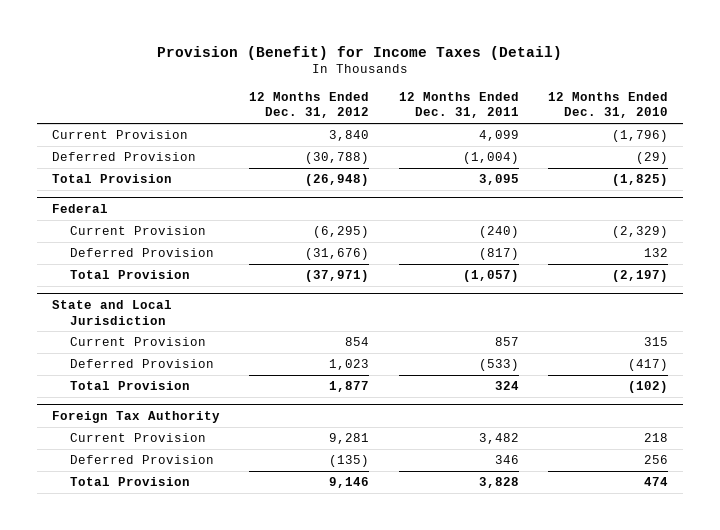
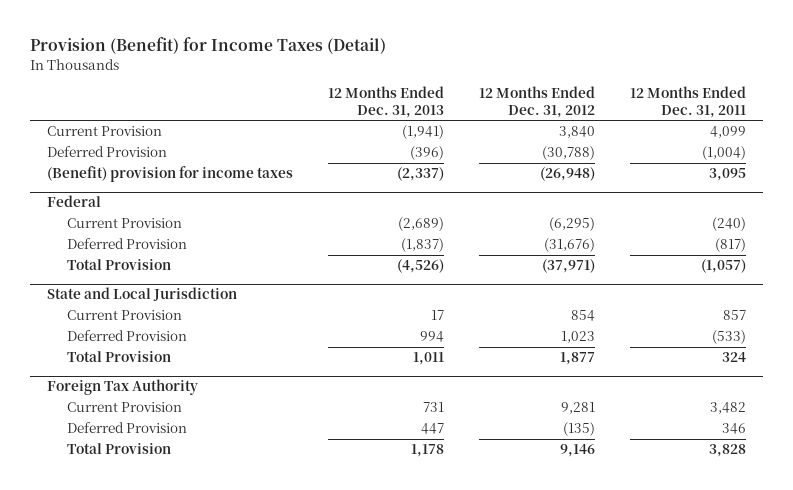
- | 12 Months Ended Dec. 31, 2012 | 12 Months Ended Dec. 31, 2011 | 12 Months Ended Dec. 31, 2010
+ | 12 Months Ended Dec. 31, 2013 | 12 Months Ended Dec. 31, 2012 | 12 Months Ended Dec. 31, 2011
- Total Provision | (26,948) | 3,095 | (1,825)
+ (Benefit) provision for income taxes | (2,337) | (26,948) | 3,095

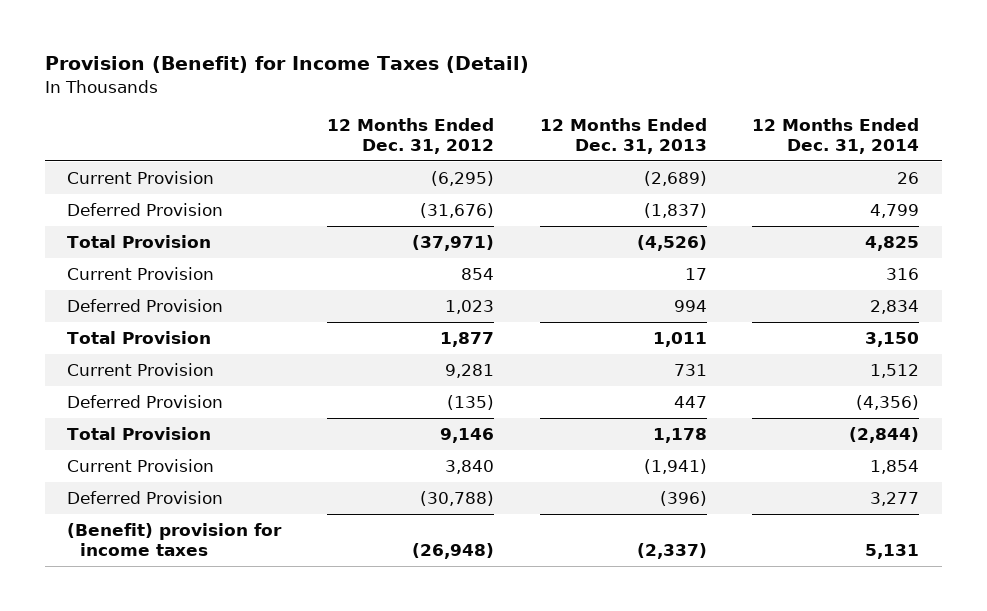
- | 12 Months Ended Dec. 31, 2013 | 12 Months Ended Dec. 31, 2012 | 12 Months Ended Dec. 31, 2011
+ | 12 Months Ended Dec. 31, 2012 | 12 Months Ended Dec. 31, 2013 | 12 Months Ended Dec. 31, 2014
- Federal
- State and Local Jurisdiction
- Foreign Tax Authority
moved down: Current Provision | 3,840 | (1,941) | 1,854
moved down: Deferred Provision | (30,788) | (396) | 3,277
moved down: (Benefit) provision for income taxes | (26,948) | (2,337) | 5,131

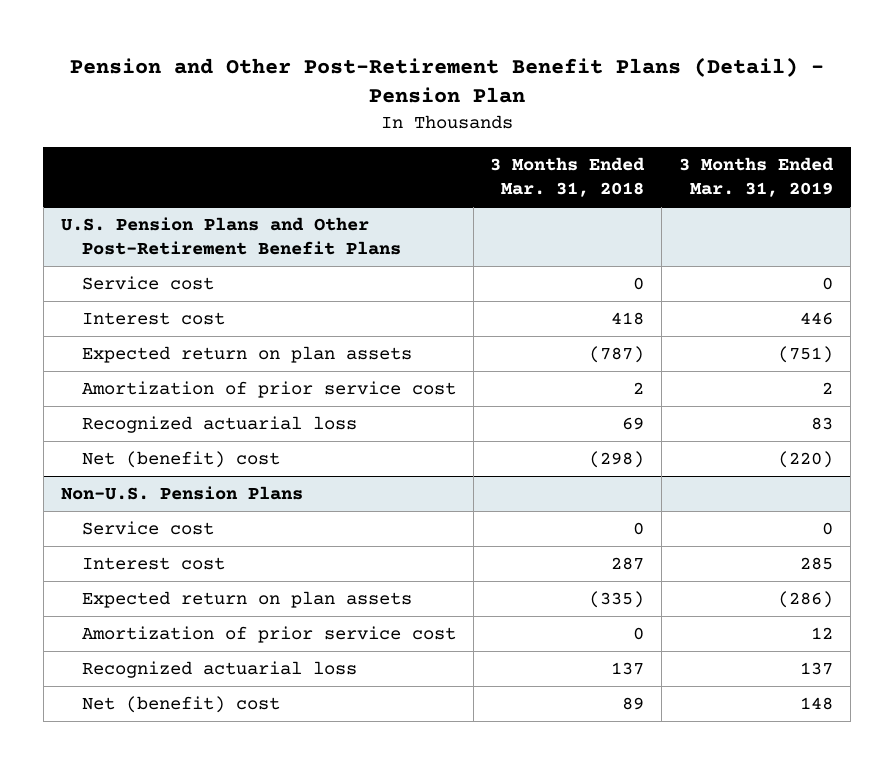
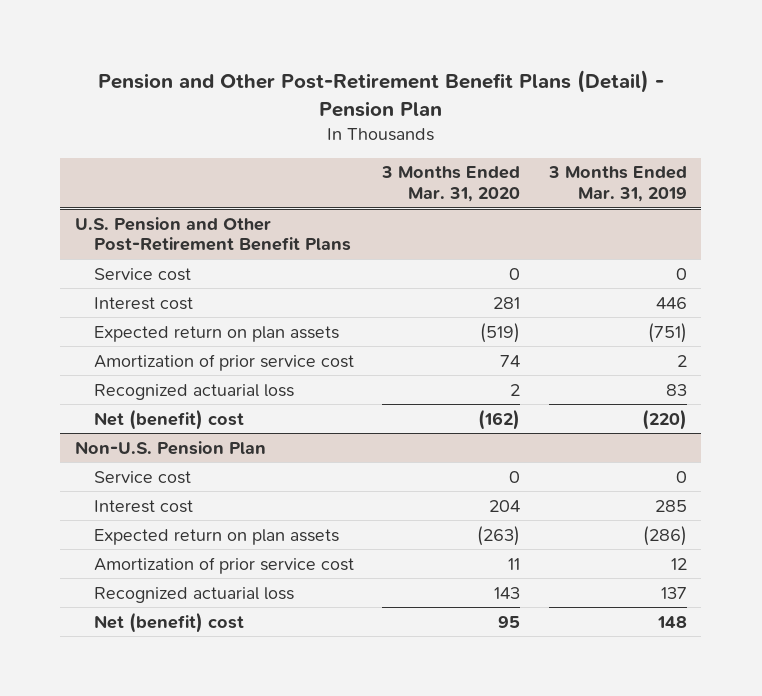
- | 3 Months Ended Mar. 31, 2018 | 3 Months Ended Mar. 31, 2019
+ | 3 Months Ended Mar. 31, 2020 | 3 Months Ended Mar. 31, 2019
- U.S. Pension Plans and Other Post-Retirement Benefit Plans
+ U.S. Pension and Other Post-Retirement Benefit Plans
- Non-U.S. Pension Plans
+ Non-U.S. Pension Plan

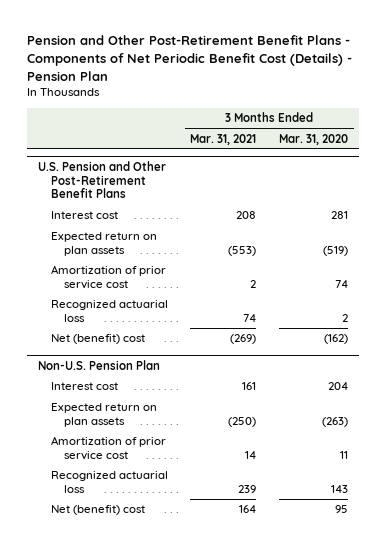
- Pension and Other Post-Retirement Benefit Plans (Detail) - Pension Plan
+ Pension and Other Post-Retirement Benefit Plans - Components of Net Periodic Benefit Cost (Details) - Pension Plan
- | 3 Months Ended Mar. 31, 2020 | 3 Months Ended Mar. 31, 2019
+ | 3 Months Ended Mar. 31, 2021 | 3 Months Ended Mar. 31, 2020
@ U.S. Pension and Other Post-Retirement Benefit Plans
- Service cost | 0 | 0
@ Non-U.S. Pension Plan
- Service cost | 0 | 0

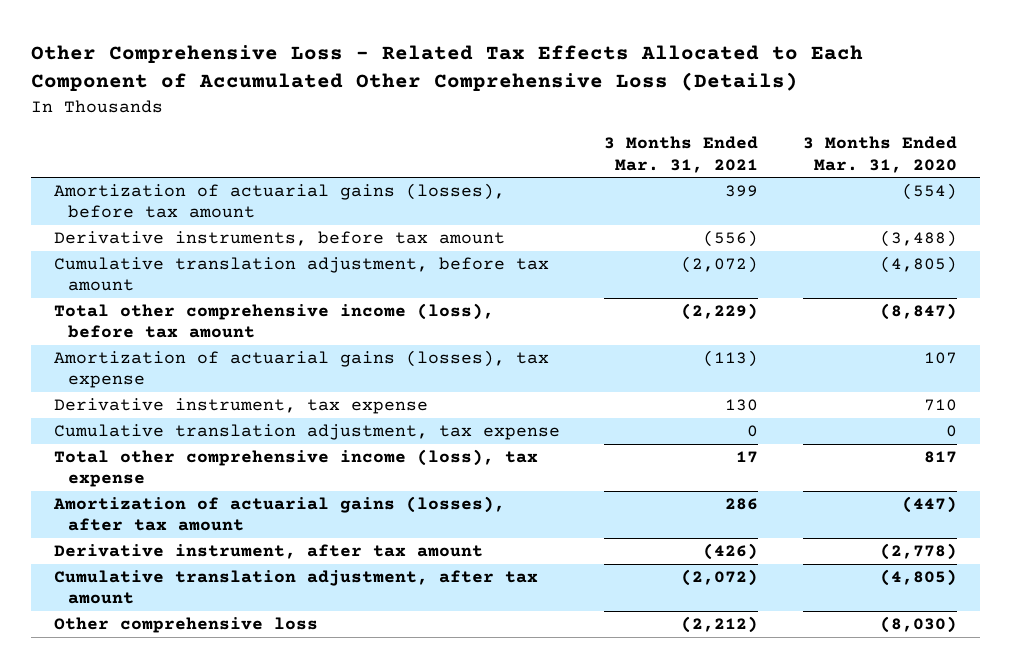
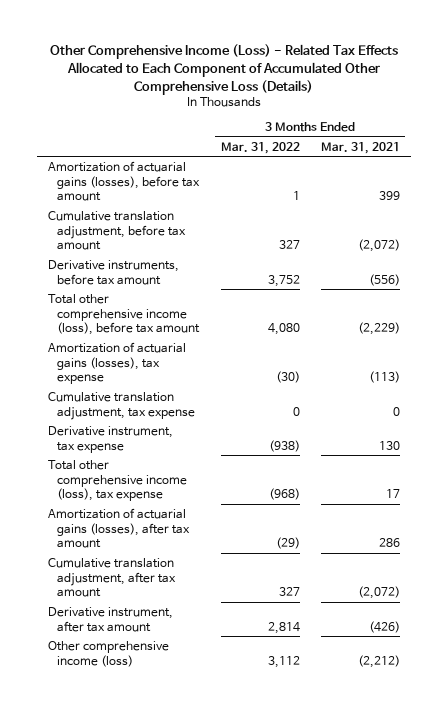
- Other Comprehensive Loss - Related Tax Effects Allocated to Each Component of Accumulated Other Comprehensive Loss (Details)
+ Other Comprehensive Income (Loss) - Related Tax Effects Allocated to Each Component of Accumulated Other Comprehensive Loss (Details)
- | 3 Months Ended Mar. 31, 2021 | 3 Months Ended Mar. 31, 2020
+ | 3 Months Ended Mar. 31, 2022 | 3 Months Ended Mar. 31, 2021
moved down: Derivative instruments, before tax amount | 3,752 | (556)
moved down: Derivative instrument, tax expense | (938) | 130
- Other comprehensive loss | (2,212) | (8,030)
moved down: Derivative instrument, after tax amount | 2,814 | (426)
+ Other comprehensive income (loss) | 3,112 | (2,212)

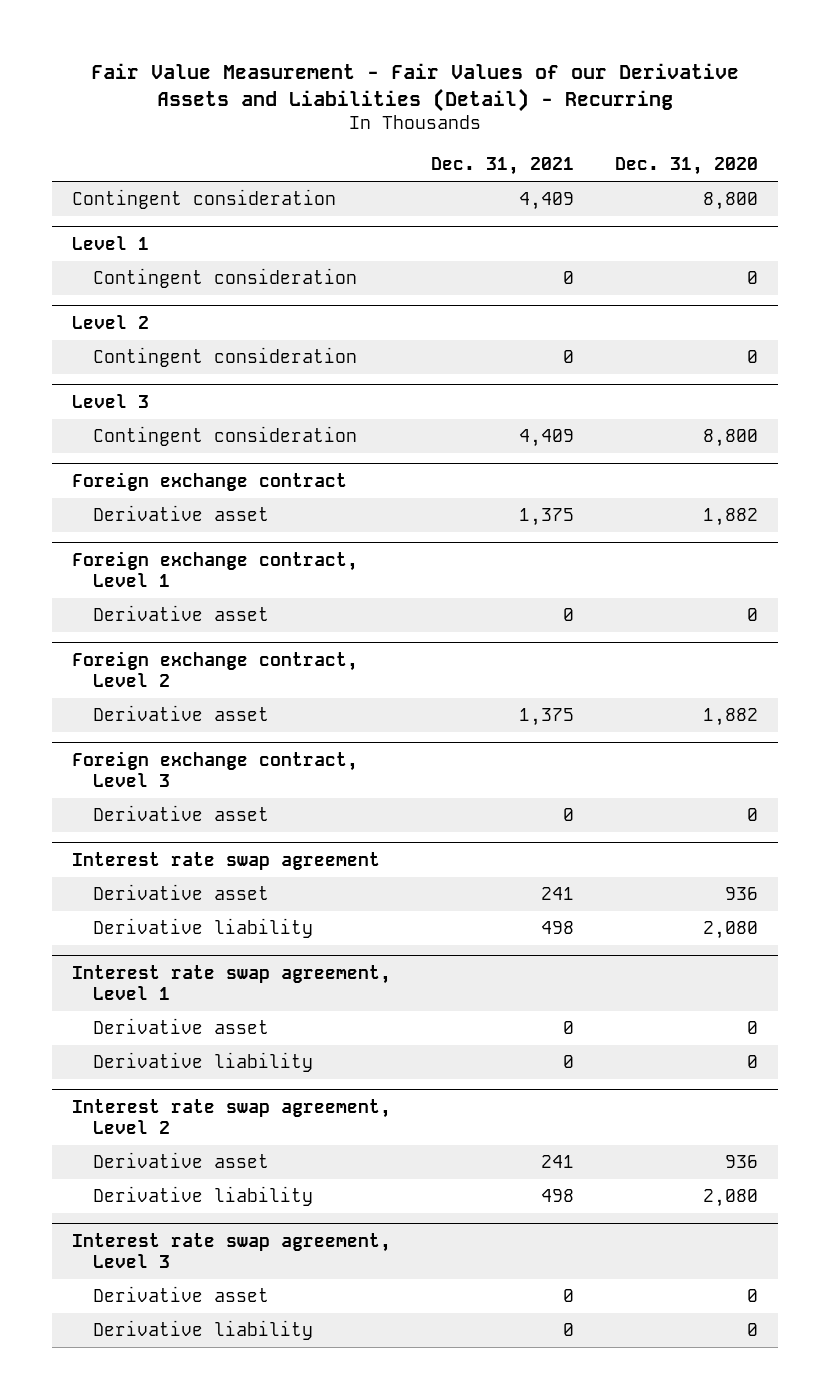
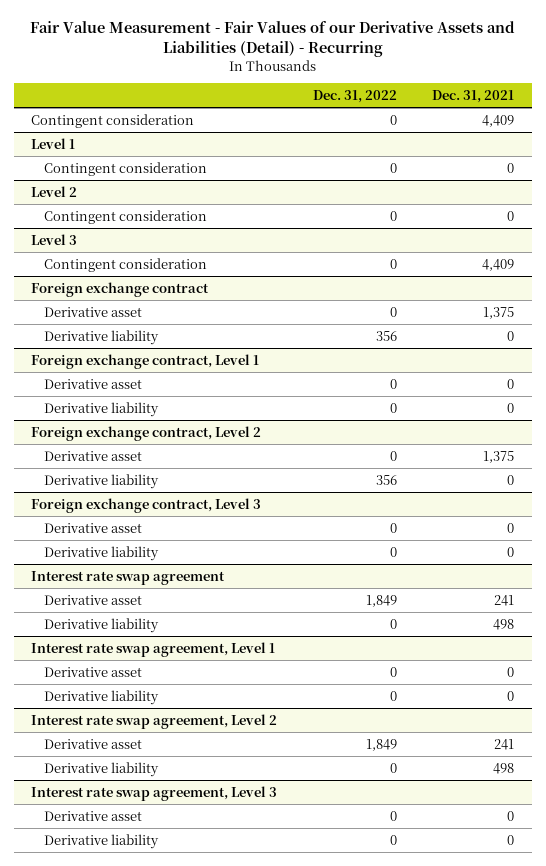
- | Dec. 31, 2021 | Dec. 31, 2020
+ | Dec. 31, 2022 | Dec. 31, 2021
@ Foreign exchange contract
+ Derivative liability | 356 | 0
@ Foreign exchange contract, Level 1
+ Derivative liability | 0 | 0
@ Foreign exchange contract, Level 2
+ Derivative liability | 356 | 0
@ Foreign exchange contract, Level 3
+ Derivative liability | 0 | 0

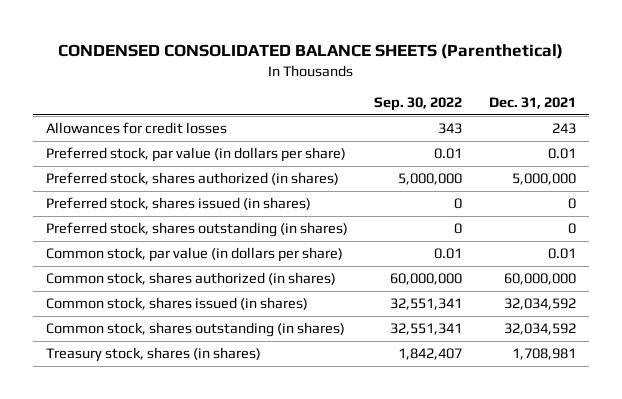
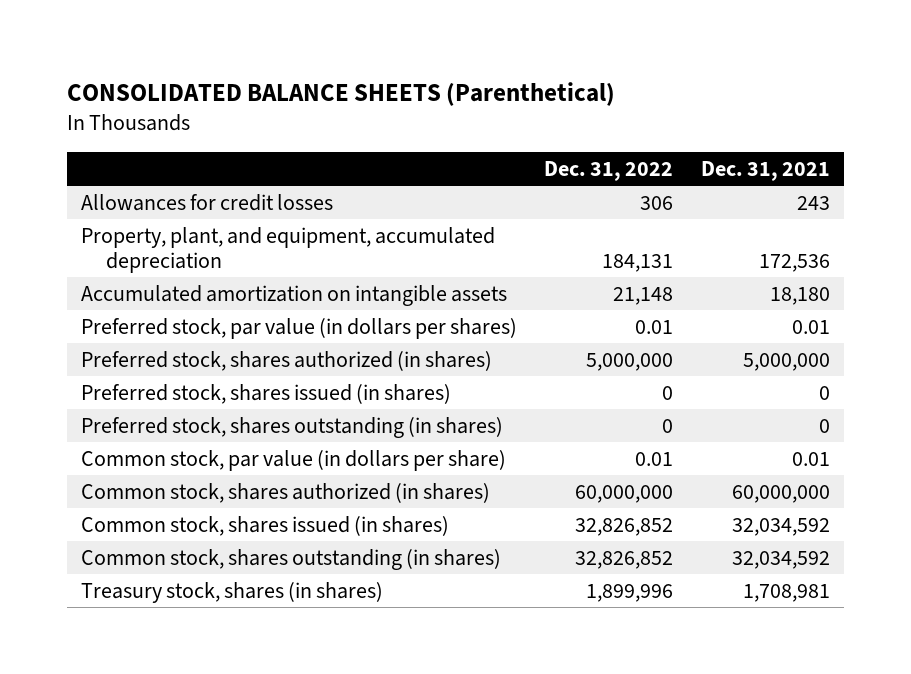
- CONDENSED CONSOLIDATED BALANCE SHEETS (Parenthetical)
+ CONSOLIDATED BALANCE SHEETS (Parenthetical)
- | Sep. 30, 2022 | Dec. 31, 2021
+ | Dec. 31, 2022 | Dec. 31, 2021
- Preferred stock, par value (in dollars per share) | 0.01 | 0.01
+ Property, plant, and equipment, accumulated depreciation | 184,131 | 172,536
+ Accumulated amortization on intangible assets | 21,148 | 18,180
+ Preferred stock, par value (in dollars per shares) | 0.01 | 0.01

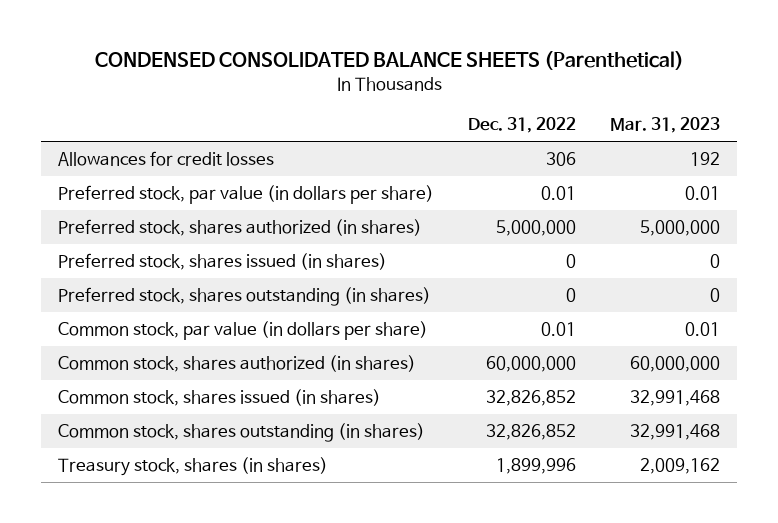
- CONSOLIDATED BALANCE SHEETS (Parenthetical)
+ CONDENSED CONSOLIDATED BALANCE SHEETS (Parenthetical)
- | Dec. 31, 2022 | Dec. 31, 2021
+ | Dec. 31, 2022 | Mar. 31, 2023
- Property, plant, and equipment, accumulated depreciation | 184,131 | 172,536
- Accumulated amortization on intangible assets | 21,148 | 18,180
- Preferred stock, par value (in dollars per shares) | 0.01 | 0.01
+ Preferred stock, par value (in dollars per share) | 0.01 | 0.01

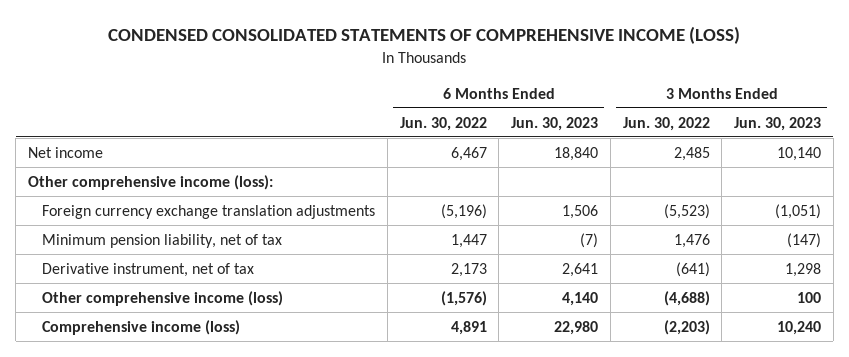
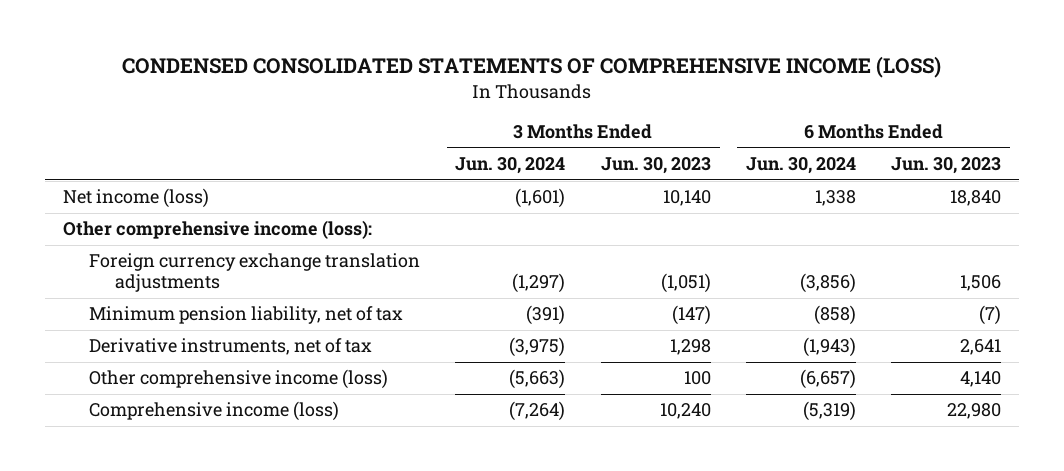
- | 6 Months Ended Jun. 30, 2022 | 6 Months Ended Jun. 30, 2023 | 3 Months Ended Jun. 30, 2022 | 3 Months Ended Jun. 30, 2023
+ | 3 Months Ended Jun. 30, 2024 | 3 Months Ended Jun. 30, 2023 | 6 Months Ended Jun. 30, 2024 | 6 Months Ended Jun. 30, 2023
- Net income | 6,467 | 18,840 | 2,485 | 10,140
+ Net income (loss) | (1,601) | 10,140 | 1,338 | 18,840
- Derivative instrument, net of tax | 2,173 | 2,641 | (641) | 1,298
+ Derivative instruments, net of tax | (3,975) | 1,298 | (1,943) | 2,641

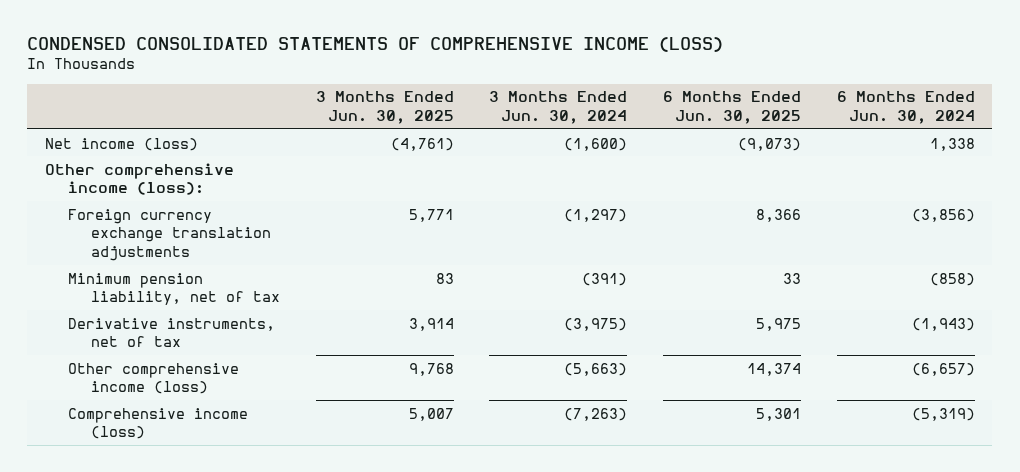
- | 3 Months Ended Jun. 30, 2024 | 3 Months Ended Jun. 30, 2023 | 6 Months Ended Jun. 30, 2024 | 6 Months Ended Jun. 30, 2023
+ | 3 Months Ended Jun. 30, 2025 | 3 Months Ended Jun. 30, 2024 | 6 Months Ended Jun. 30, 2025 | 6 Months Ended Jun. 30, 2024
- Net income (loss) | (1,601) | 10,140 | 1,338 | 18,840
+ Net income (loss) | (4,761) | (1,600) | (9,073) | 1,338
- Comprehensive income (loss) | (7,264) | 10,240 | (5,319) | 22,980
+ Comprehensive income (loss) | 5,007 | (7,263) | 5,301 | (5,319)

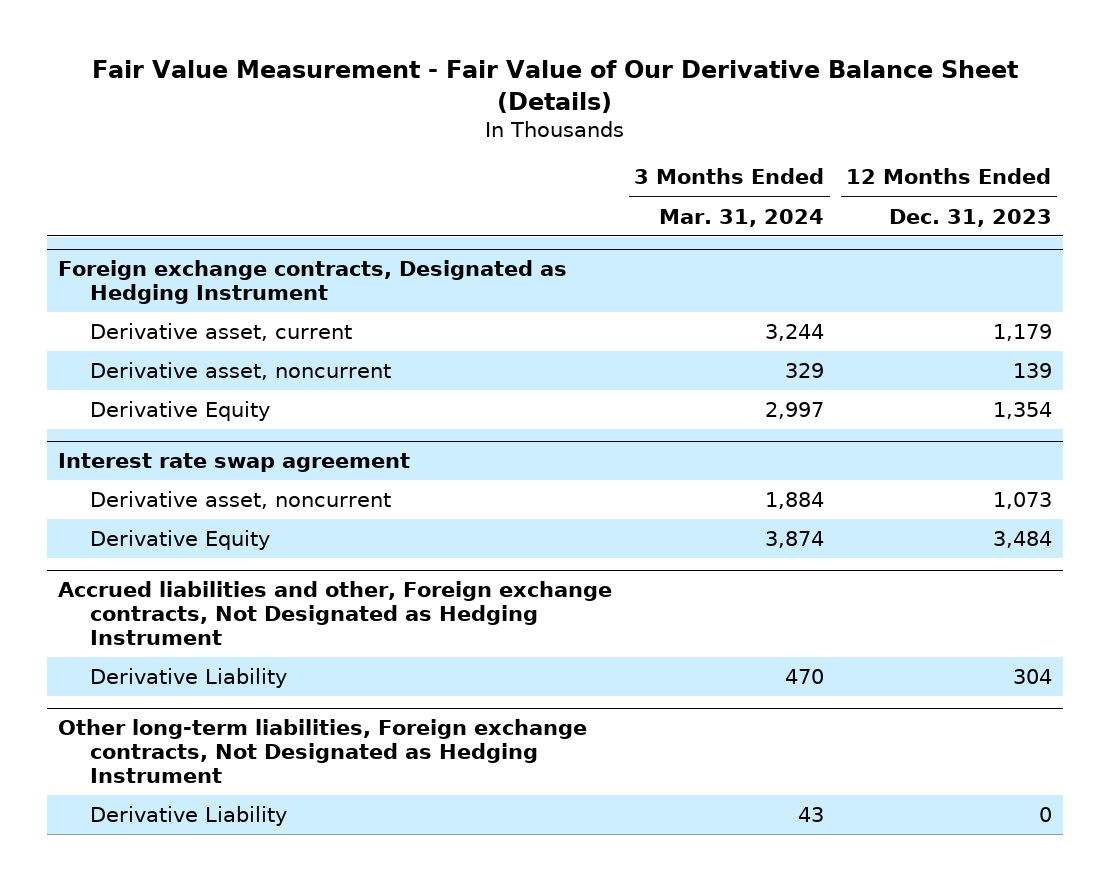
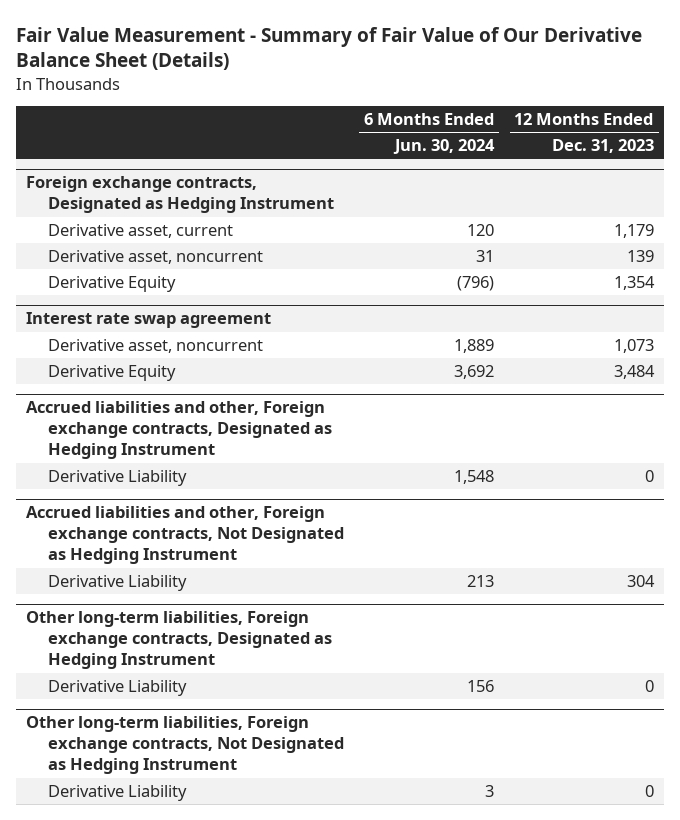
- Fair Value Measurement - Fair Value of Our Derivative Balance Sheet (Details)
+ Fair Value Measurement - Summary of Fair Value of Our Derivative Balance Sheet (Details)
- | 3 Months Ended Mar. 31, 2024 | 12 Months Ended Dec. 31, 2023
+ | 6 Months Ended Jun. 30, 2024 | 12 Months Ended Dec. 31, 2023
+ Accrued liabilities and other, Foreign exchange contracts, Designated as Hedging Instrument
+ Derivative Liability | 1,548 | 0
+ Other long-term liabilities, Foreign exchange contracts, Designated as Hedging Instrument
+ Derivative Liability | 156 | 0

